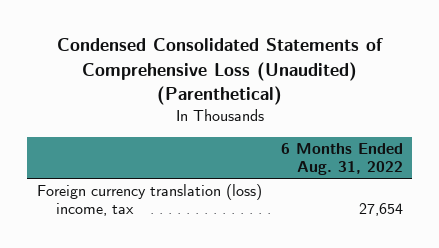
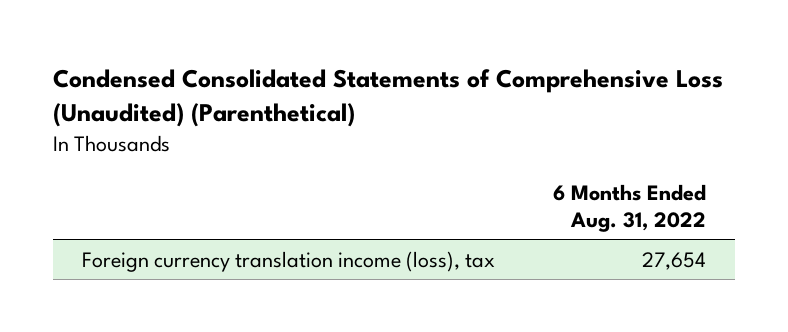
- Foreign currency translation (loss) income, tax | 27,654
+ Foreign currency translation income (loss), tax | 27,654

